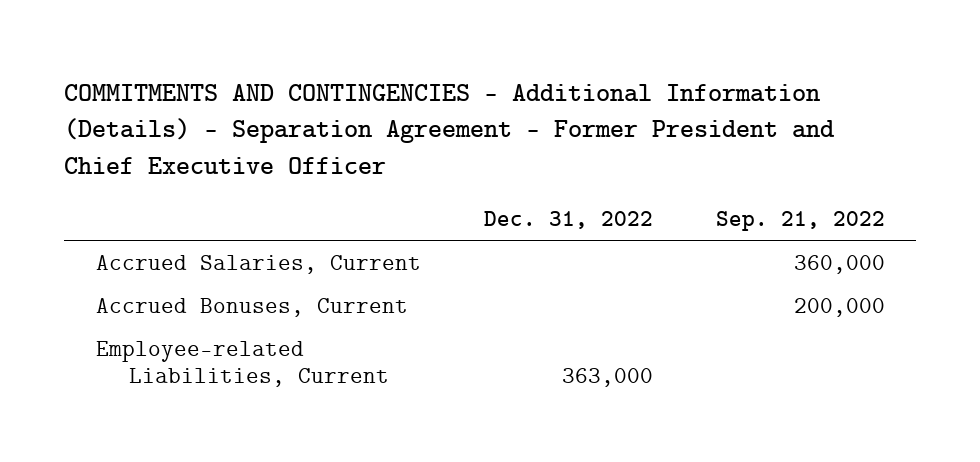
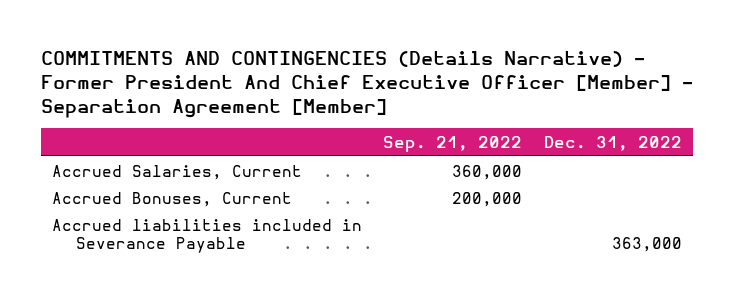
- COMMITMENTS AND CONTINGENCIES - Additional Information (Details) - Separation Agreement - Former President and Chief Executive Officer
+ COMMITMENTS AND CONTINGENCIES (Details Narrative) - Former President And Chief Executive Officer [Member] - Separation Agreement [Member]
- | Dec. 31, 2022 | Sep. 21, 2022
+ | Sep. 21, 2022 | Dec. 31, 2022
- Employee-related Liabilities, Current | 363,000 |
+ Accrued liabilities included in Severance Payable | | 363,000

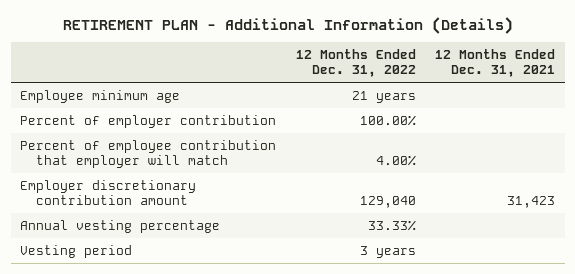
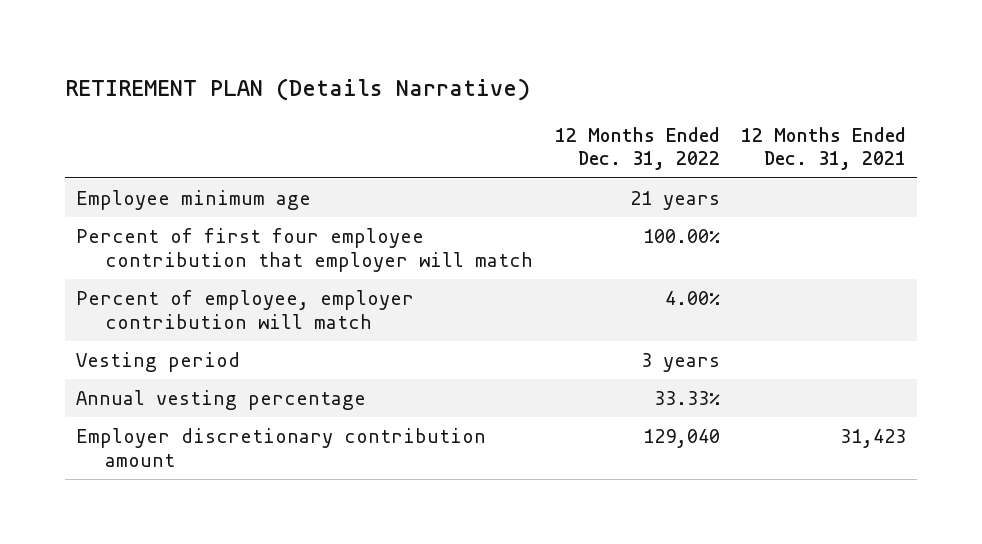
- RETIREMENT PLAN - Additional Information (Details)
+ RETIREMENT PLAN (Details Narrative)
- Percent of employer contribution | 100.00% |
- Percent of employee contribution that employer will match | 4.00% |
+ Percent of first four employee contribution that employer will match | 100.00% |
+ Percent of employee, employer contribution will match | 4.00% |
moved down: Annual vesting percentage | 33.33% |
moved down: Employer discretionary contribution amount | 129,040 | 31,423

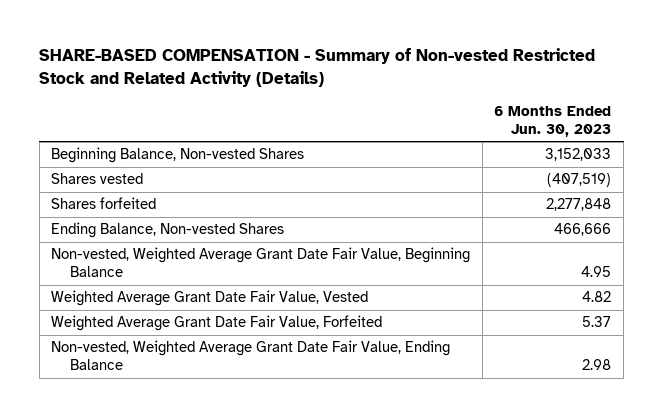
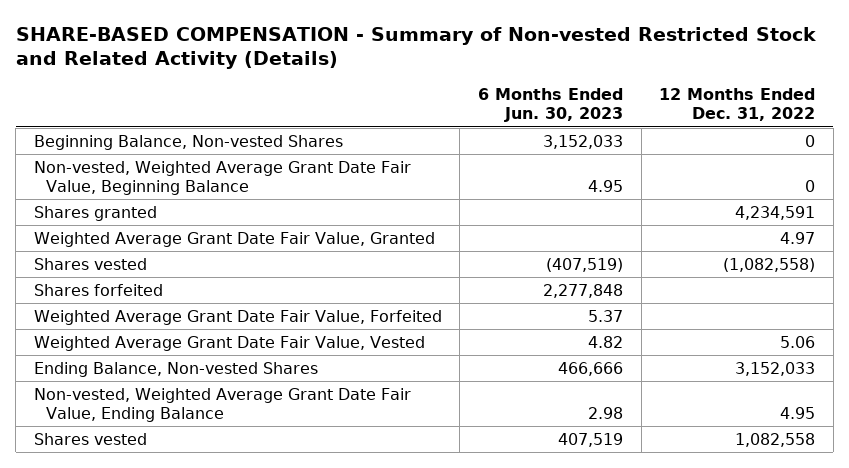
- | 6 Months Ended Jun. 30, 2023
+ | 6 Months Ended Jun. 30, 2023 | 12 Months Ended Dec. 31, 2022
moved up: Non-vested, Weighted Average Grant Date Fair Value, Beginning Balance | 4.95 | 0
+ Shares granted | | 4,234,591
+ Weighted Average Grant Date Fair Value, Granted | | 4.97
moved down: Weighted Average Grant Date Fair Value, Vested | 4.82 | 5.06
moved down: Ending Balance, Non-vested Shares | 466,666 | 3,152,033
+ Shares vested | 407,519 | 1,082,558

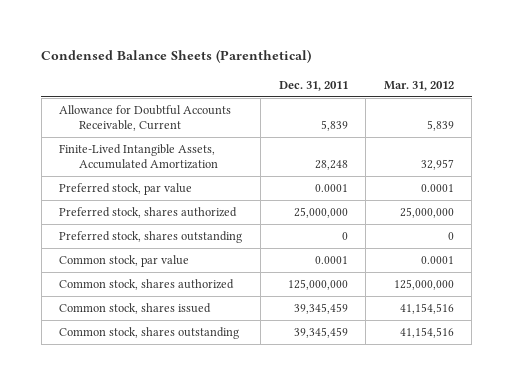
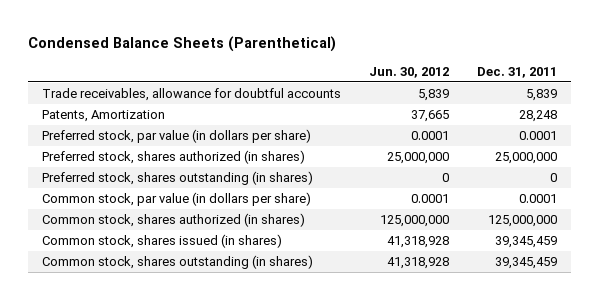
- | Dec. 31, 2011 | Mar. 31, 2012
+ | Jun. 30, 2012 | Dec. 31, 2011
- Allowance for Doubtful Accounts Receivable, Current | 5,839 | 5,839
- Finite-Lived Intangible Assets, Accumulated Amortization | 28,248 | 32,957
- Preferred stock, par value | 0.0001 | 0.0001
- Preferred stock, shares authorized | 25,000,000 | 25,000,000
- Preferred stock, shares outstanding | 0 | 0
- Common stock, par value | 0.0001 | 0.0001
- Common stock, shares authorized | 125,000,000 | 125,000,000
- Common stock, shares issued | 39,345,459 | 41,154,516
- Common stock, shares outstanding | 39,345,459 | 41,154,516
+ Trade receivables, allowance for doubtful accounts | 5,839 | 5,839
+ Patents, Amortization | 37,665 | 28,248
+ Preferred stock, par value (in dollars per share) | 0.0001 | 0.0001
+ Preferred stock, shares authorized (in shares) | 25,000,000 | 25,000,000
+ Preferred stock, shares outstanding (in shares) | 0 | 0
+ Common stock, par value (in dollars per share) | 0.0001 | 0.0001
+ Common stock, shares authorized (in shares) | 125,000,000 | 125,000,000
+ Common stock, shares issued (in shares) | 41,318,928 | 39,345,459
+ Common stock, shares outstanding (in shares) | 41,318,928 | 39,345,459

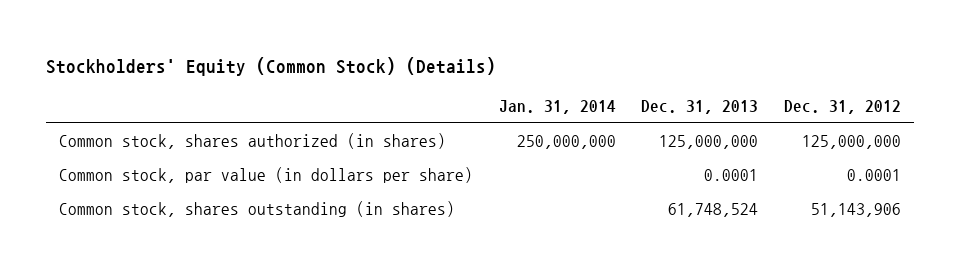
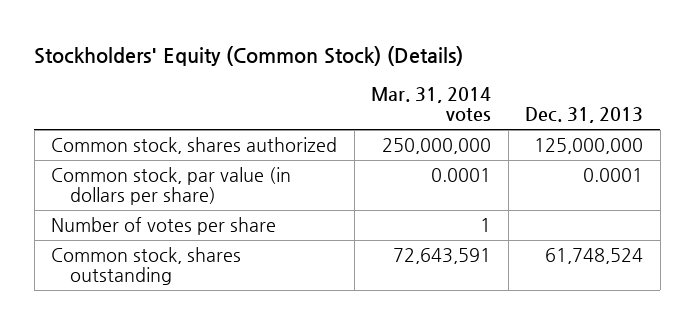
- | Jan. 31, 2014 | Dec. 31, 2013 | Dec. 31, 2012
+ | Mar. 31, 2014 votes | Dec. 31, 2013
- Common stock, shares authorized (in shares) | 250,000,000 | 125,000,000 | 125,000,000
+ Common stock, shares authorized | 250,000,000 | 125,000,000
- Common stock, shares outstanding (in shares) | | 61,748,524 | 51,143,906
+ Number of votes per share | 1 |
+ Common stock, shares outstanding | 72,643,591 | 61,748,524

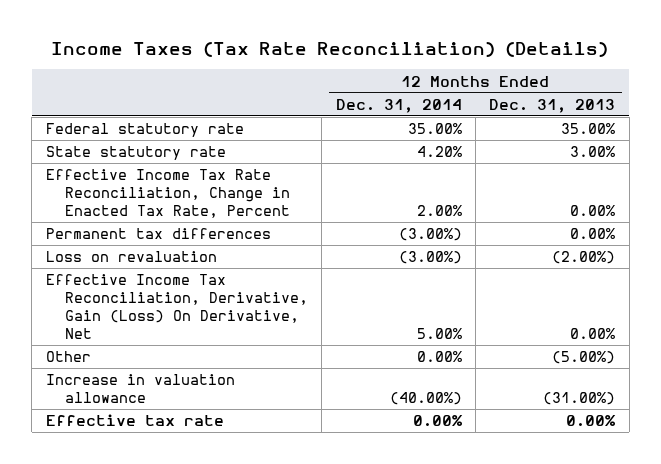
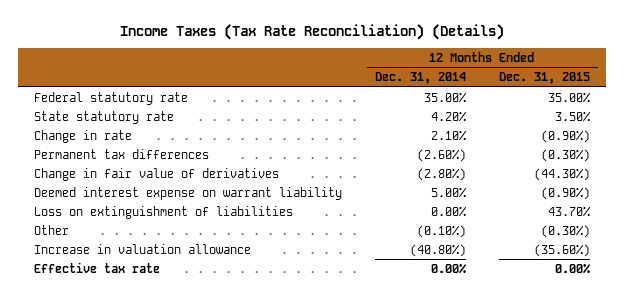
- | 12 Months Ended Dec. 31, 2014 | 12 Months Ended Dec. 31, 2013
+ | 12 Months Ended Dec. 31, 2014 | 12 Months Ended Dec. 31, 2015
- Effective Income Tax Rate Reconciliation, Change in Enacted Tax Rate, Percent | 2.00% | 0.00%
- Permanent tax differences | (3.00%) | 0.00%
- Loss on revaluation | (3.00%) | (2.00%)
- Effective Income Tax Reconciliation, Derivative, Gain (Loss) On Derivative, Net | 5.00% | 0.00%
- Other | 0.00% | (5.00%)
- Increase in valuation allowance | (40.00%) | (31.00%)
+ Change in rate | 2.10% | (0.90%)
+ Permanent tax differences | (2.60%) | (0.30%)
+ Change in fair value of derivatives | (2.80%) | (44.30%)
+ Deemed interest expense on warrant liability | 5.00% | (0.90%)
+ Loss on extinguishment of liabilities | 0.00% | 43.70%
+ Other | (0.10%) | (0.30%)
+ Increase in valuation allowance | (40.80%) | (35.60%)

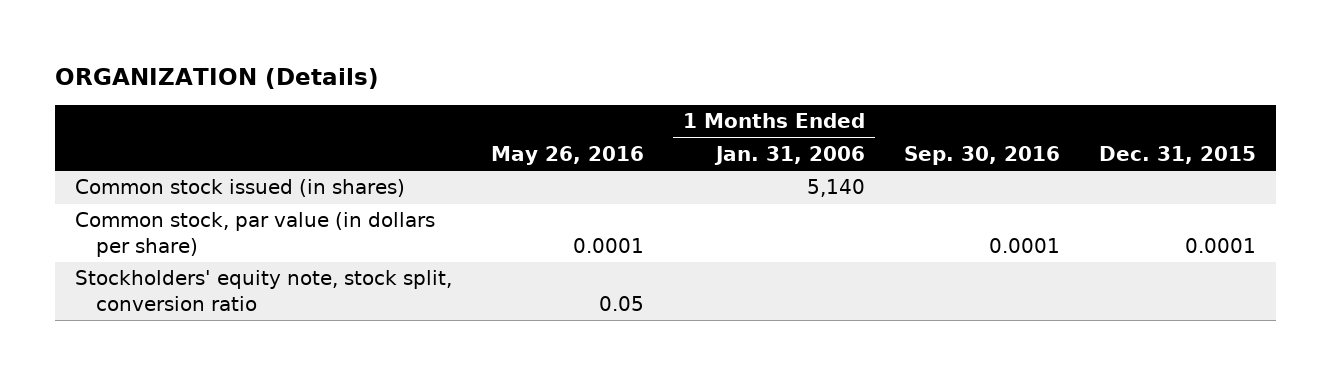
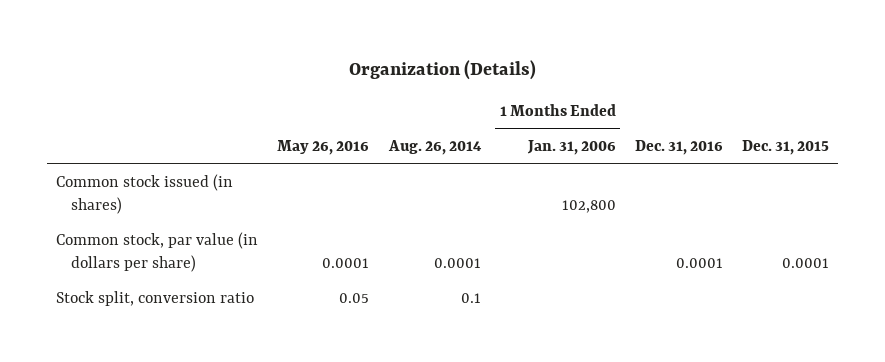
- ORGANIZATION (Details)
+ Organization (Details)
- | May 26, 2016 | 1 Months Ended Jan. 31, 2006 | Sep. 30, 2016 | Dec. 31, 2015
+ | May 26, 2016 | Aug. 26, 2014 | 1 Months Ended Jan. 31, 2006 | Dec. 31, 2016 | Dec. 31, 2015
- Common stock issued (in shares) | | 5,140 | |
+ Common stock issued (in shares) | | | 102,800 | |
- Stockholders' equity note, stock split, conversion ratio | 0.05 | | |
+ Stock split, conversion ratio | 0.05 | 0.1 | | |

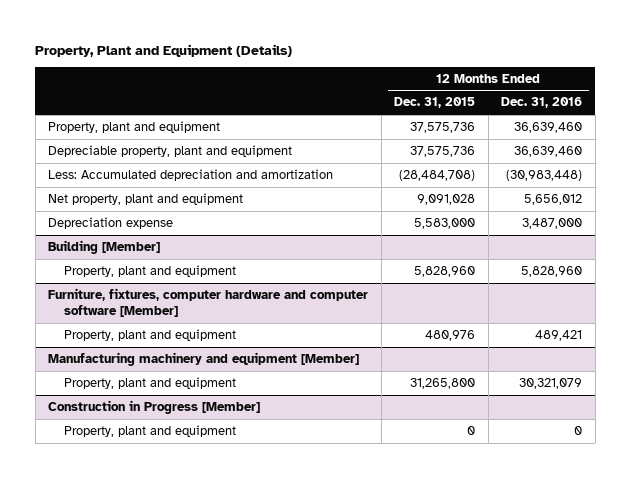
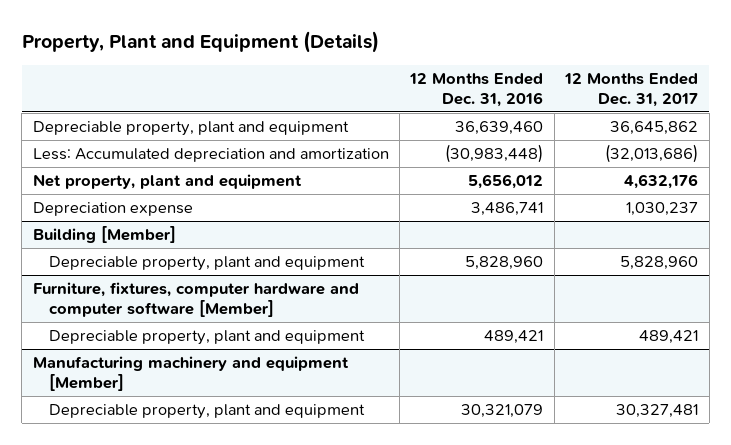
- | 12 Months Ended Dec. 31, 2015 | 12 Months Ended Dec. 31, 2016
+ | 12 Months Ended Dec. 31, 2016 | 12 Months Ended Dec. 31, 2017
- Property, plant and equipment | 37,575,736 | 36,639,460
- Depreciation expense | 5,583,000 | 3,487,000
+ Depreciation expense | 3,486,741 | 1,030,237
@ Building [Member]
- Property, plant and equipment | 5,828,960 | 5,828,960
+ Depreciable property, plant and equipment | 5,828,960 | 5,828,960
@ Furniture, fixtures, computer hardware and computer software [Member]
- Property, plant and equipment | 480,976 | 489,421
+ Depreciable property, plant and equipment | 489,421 | 489,421
@ Manufacturing machinery and equipment [Member]
- Property, plant and equipment | 31,265,800 | 30,321,079
- Construction in Progress [Member]
- Property, plant and equipment | 0 | 0
@ Manufacturing machinery and equipment [Member]
+ Depreciable property, plant and equipment | 30,321,079 | 30,327,481

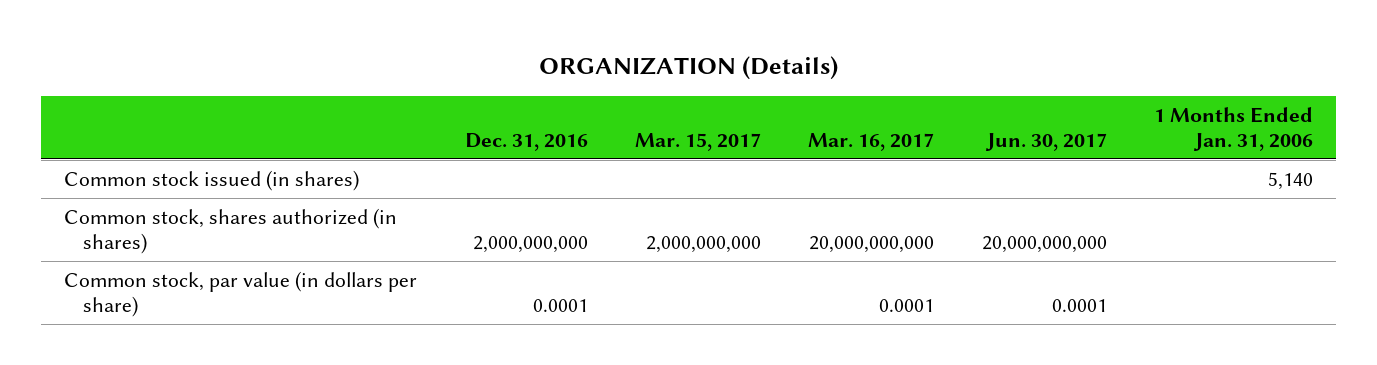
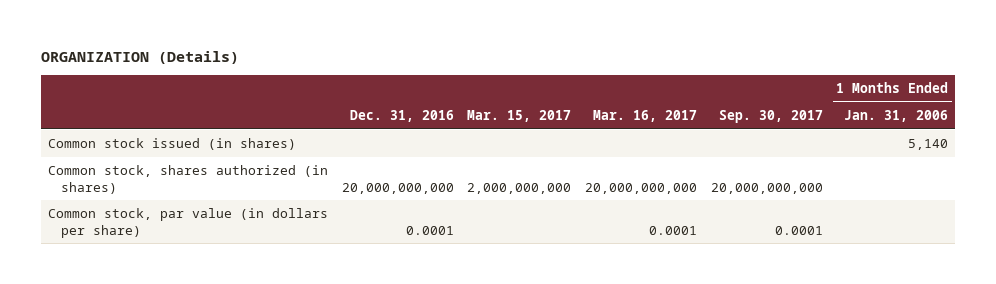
- | Dec. 31, 2016 | Mar. 15, 2017 | Mar. 16, 2017 | Jun. 30, 2017 | 1 Months Ended Jan. 31, 2006
+ | Dec. 31, 2016 | Mar. 15, 2017 | Mar. 16, 2017 | Sep. 30, 2017 | 1 Months Ended Jan. 31, 2006
- Common stock, shares authorized (in shares) | 2,000,000,000 | 2,000,000,000 | 20,000,000,000 | 20,000,000,000 |
+ Common stock, shares authorized (in shares) | 20,000,000,000 | 2,000,000,000 | 20,000,000,000 | 20,000,000,000 |

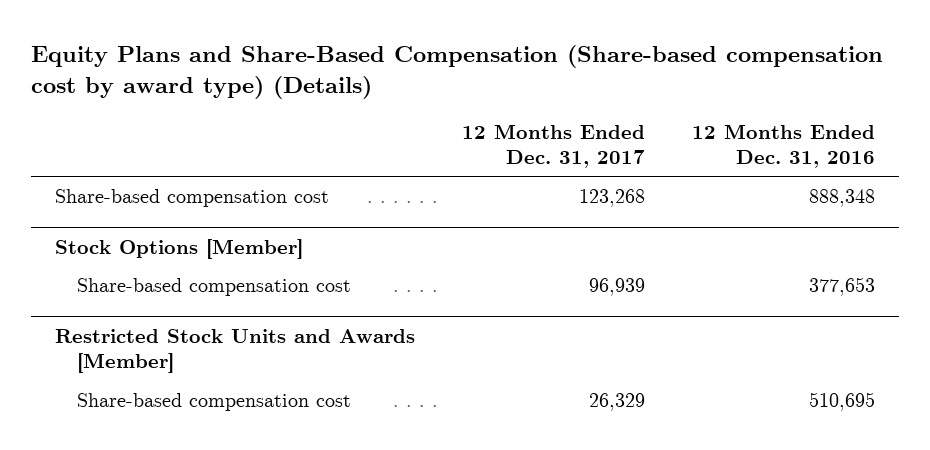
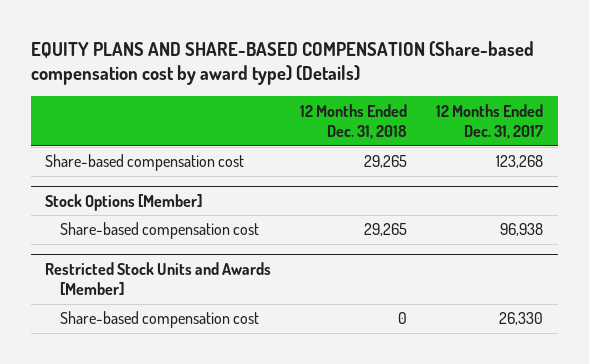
- Equity Plans and Share-Based Compensation (Share-based compensation cost by award type) (Details)
+ EQUITY PLANS AND SHARE-BASED COMPENSATION (Share-based compensation cost by award type) (Details)
- | 12 Months Ended Dec. 31, 2017 | 12 Months Ended Dec. 31, 2016
+ | 12 Months Ended Dec. 31, 2018 | 12 Months Ended Dec. 31, 2017
@ Stock Options [Member]
- Share-based compensation cost | 96,939 | 377,653
+ Share-based compensation cost | 29,265 | 96,938
@ Restricted Stock Units and Awards [Member]
- Share-based compensation cost | 26,329 | 510,695
+ Share-based compensation cost | 0 | 26,330

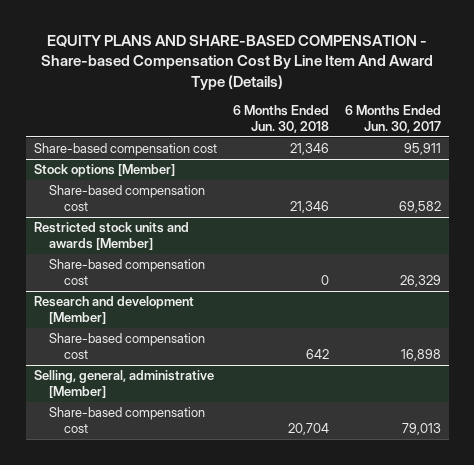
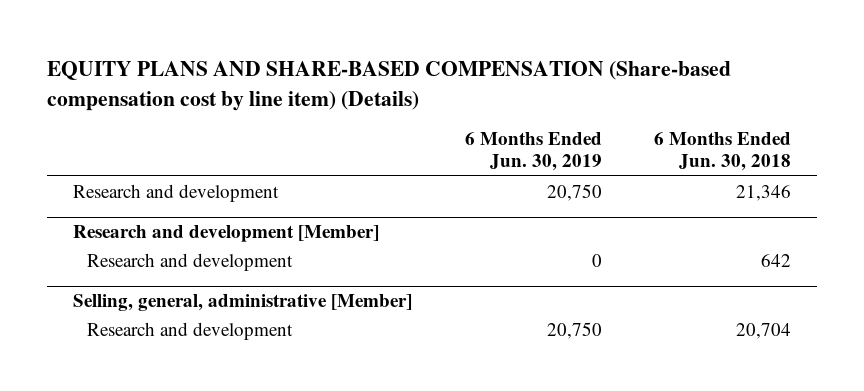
- EQUITY PLANS AND SHARE-BASED COMPENSATION - Share-based Compensation Cost By Line Item And Award Type (Details)
+ EQUITY PLANS AND SHARE-BASED COMPENSATION (Share-based compensation cost by line item) (Details)
- | 6 Months Ended Jun. 30, 2018 | 6 Months Ended Jun. 30, 2017
+ | 6 Months Ended Jun. 30, 2019 | 6 Months Ended Jun. 30, 2018
- Share-based compensation cost | 21,346 | 95,911
- Stock options [Member]
- Share-based compensation cost | 21,346 | 69,582
- Restricted stock units and awards [Member]
- Share-based compensation cost | 0 | 26,329
+ Research and development | 20,750 | 21,346
@ Research and development [Member]
- Share-based compensation cost | 642 | 16,898
+ Research and development | 0 | 642
@ Selling, general, administrative [Member]
- Share-based compensation cost | 20,704 | 79,013
+ Research and development | 20,750 | 20,704

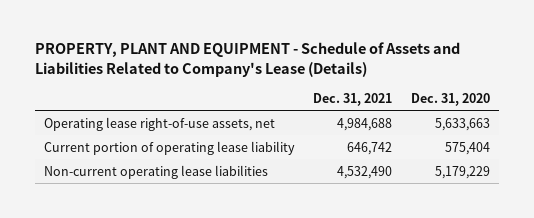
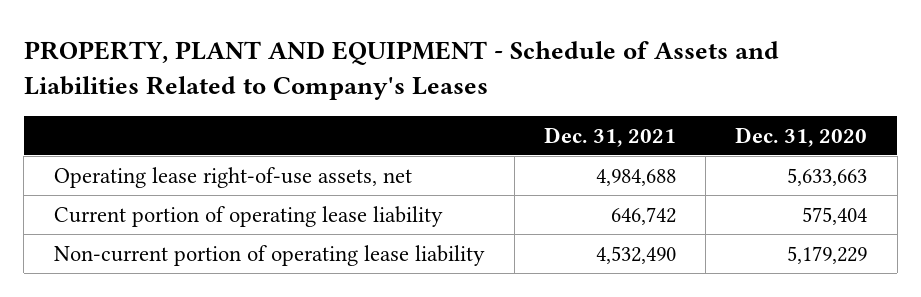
- PROPERTY, PLANT AND EQUIPMENT - Schedule of Assets and Liabilities Related to Company's Lease (Details)
+ PROPERTY, PLANT AND EQUIPMENT - Schedule of Assets and Liabilities Related to Company's Leases
- Non-current operating lease liabilities | 4,532,490 | 5,179,229
+ Non-current portion of operating lease liability | 4,532,490 | 5,179,229

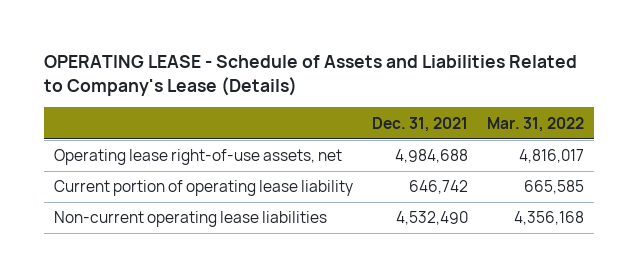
- PROPERTY, PLANT AND EQUIPMENT - Schedule of Assets and Liabilities Related to Company's Leases
+ OPERATING LEASE - Schedule of Assets and Liabilities Related to Company's Lease (Details)
- | Dec. 31, 2021 | Dec. 31, 2020
+ | Dec. 31, 2021 | Mar. 31, 2022
- Non-current portion of operating lease liability | 4,532,490 | 5,179,229
+ Non-current operating lease liabilities | 4,532,490 | 4,356,168

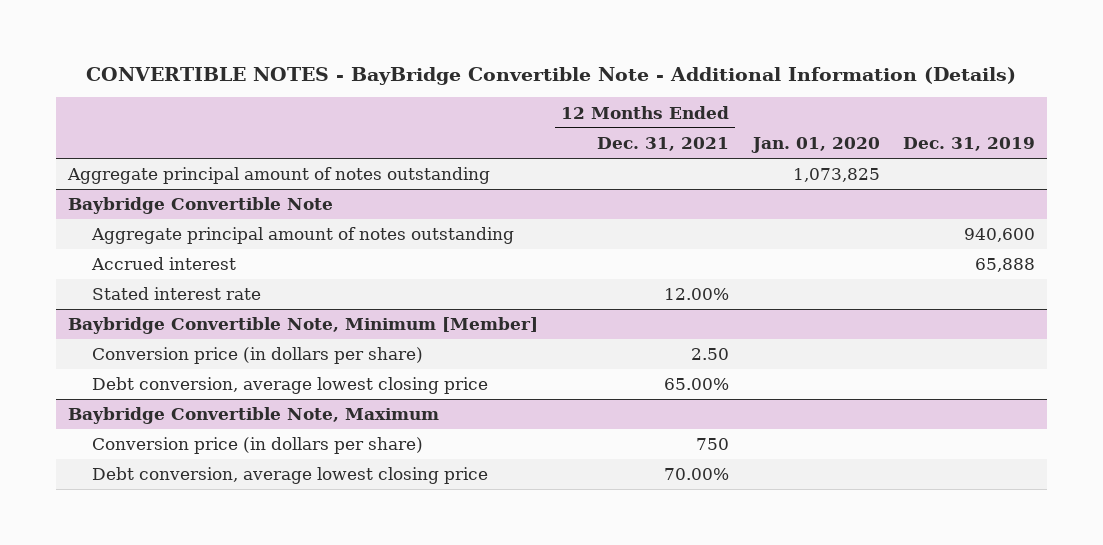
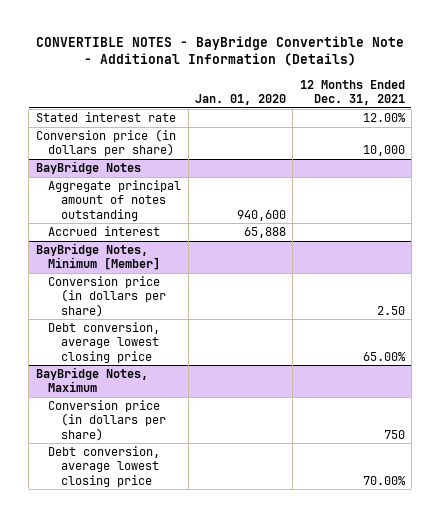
- | 12 Months Ended Dec. 31, 2021 | Jan. 01, 2020 | Dec. 31, 2019
+ | Jan. 01, 2020 | 12 Months Ended Dec. 31, 2021
- Aggregate principal amount of notes outstanding | | 1,073,825 |
- Baybridge Convertible Note
- Aggregate principal amount of notes outstanding | | | 940,600
- Accrued interest | | | 65,888
- Baybridge Convertible Note, Minimum [Member]
+ Conversion price (in dollars per share) | | 10,000
+ BayBridge Notes
+ Aggregate principal amount of notes outstanding | 940,600 |
+ Accrued interest | 65,888 |
+ BayBridge Notes, Minimum [Member]
- Baybridge Convertible Note, Maximum
+ BayBridge Notes, Maximum

